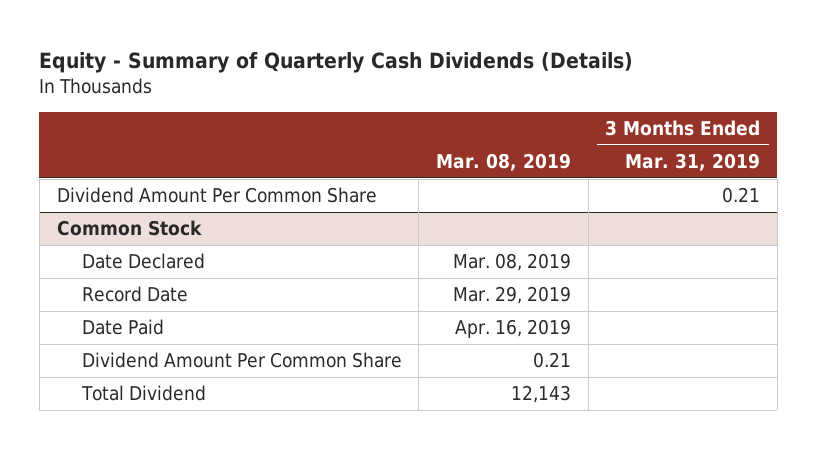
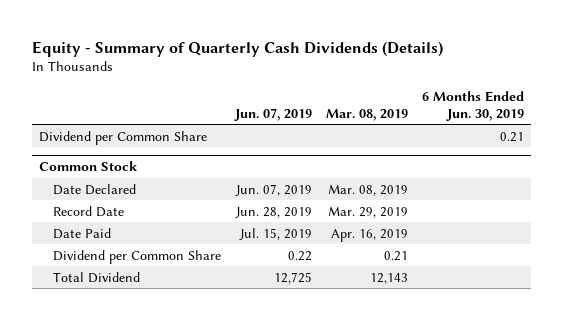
- | Mar. 08, 2019 | 3 Months Ended Mar. 31, 2019
+ | Jun. 07, 2019 | Mar. 08, 2019 | 6 Months Ended Jun. 30, 2019
- Dividend Amount Per Common Share | | 0.21
+ Dividend per Common Share | | | 0.21
@ Common Stock
- Dividend Amount Per Common Share | 0.21 |
+ Dividend per Common Share | 0.22 | 0.21 |

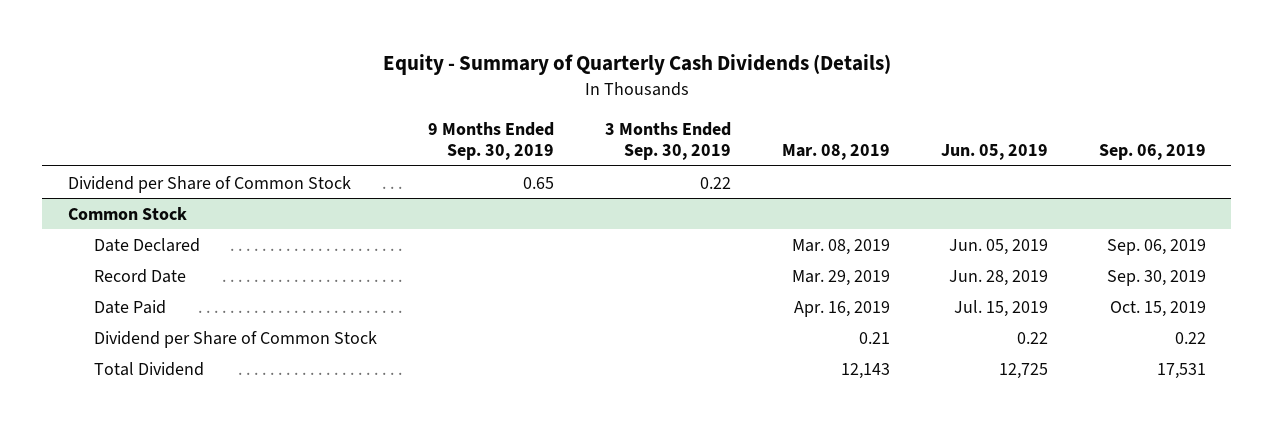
- | Jun. 07, 2019 | Mar. 08, 2019 | 6 Months Ended Jun. 30, 2019
+ | 9 Months Ended Sep. 30, 2019 | 3 Months Ended Sep. 30, 2019 | Mar. 08, 2019 | Jun. 05, 2019 | Sep. 06, 2019
- Dividend per Common Share | | | 0.21
+ Dividend per Share of Common Stock | 0.65 | 0.22 | | |
@ Common Stock
- Dividend per Common Share | 0.22 | 0.21 |
+ Dividend per Share of Common Stock | | | 0.21 | 0.22 | 0.22

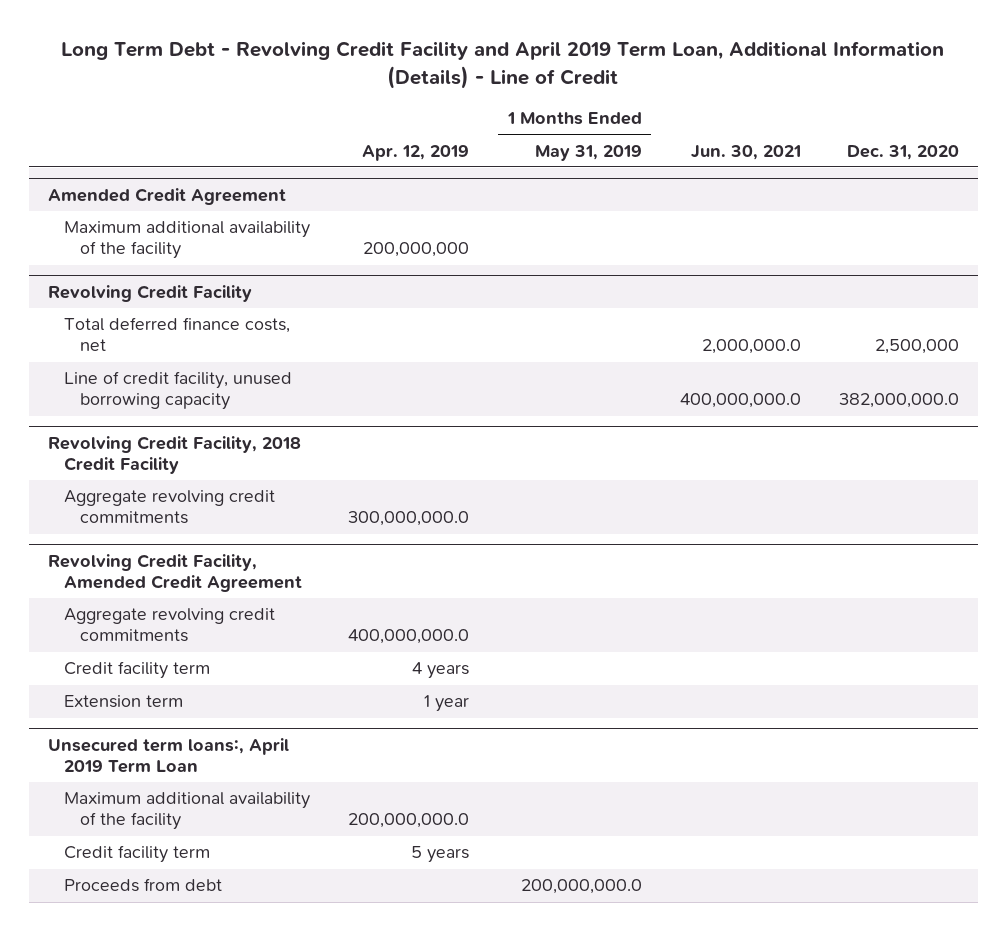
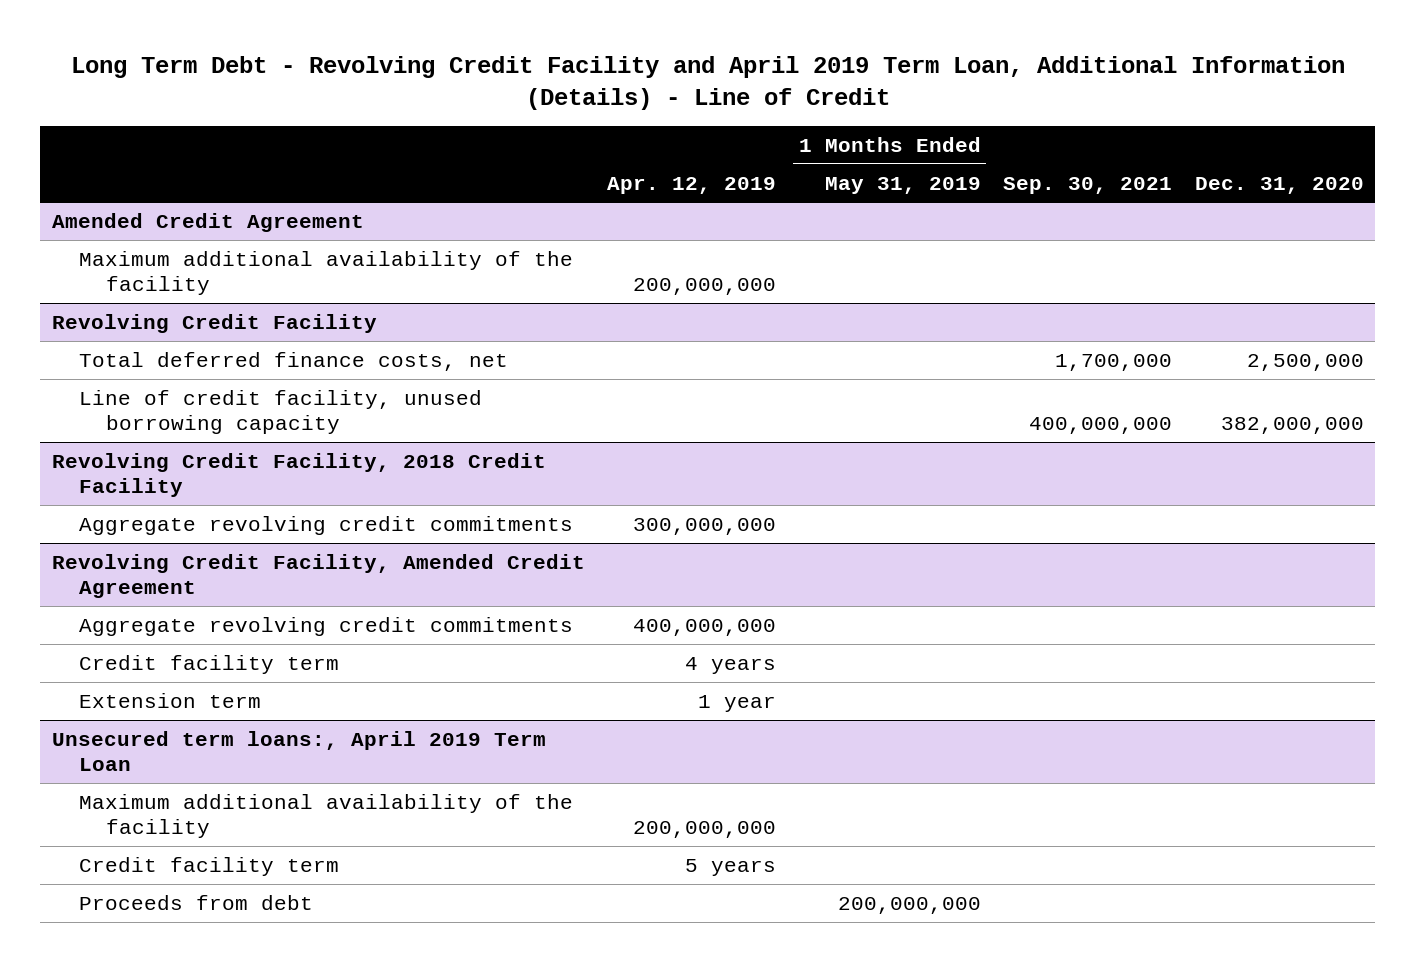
- | Apr. 12, 2019 | 1 Months Ended May 31, 2019 | Jun. 30, 2021 | Dec. 31, 2020
+ | Apr. 12, 2019 | 1 Months Ended May 31, 2019 | Sep. 30, 2021 | Dec. 31, 2020
@ Revolving Credit Facility
- Line of credit facility, unused borrowing capacity | | | 400,000,000.0 | 382,000,000.0
+ Line of credit facility, unused borrowing capacity | | | 400,000,000 | 382,000,000
@ Revolving Credit Facility, 2018 Credit Facility
- Aggregate revolving credit commitments | 300,000,000.0 | | |
+ Aggregate revolving credit commitments | 300,000,000 | | |
@ Revolving Credit Facility, Amended Credit Agreement
- Aggregate revolving credit commitments | 400,000,000.0 | | |
+ Aggregate revolving credit commitments | 400,000,000 | | |
@ Unsecured term loans:, April 2019 Term Loan
- Maximum additional availability of the facility | 200,000,000.0 | | |
+ Maximum additional availability of the facility | 200,000,000 | | |
- Proceeds from debt | | 200,000,000.0 | |
+ Proceeds from debt | | 200,000,000 | |

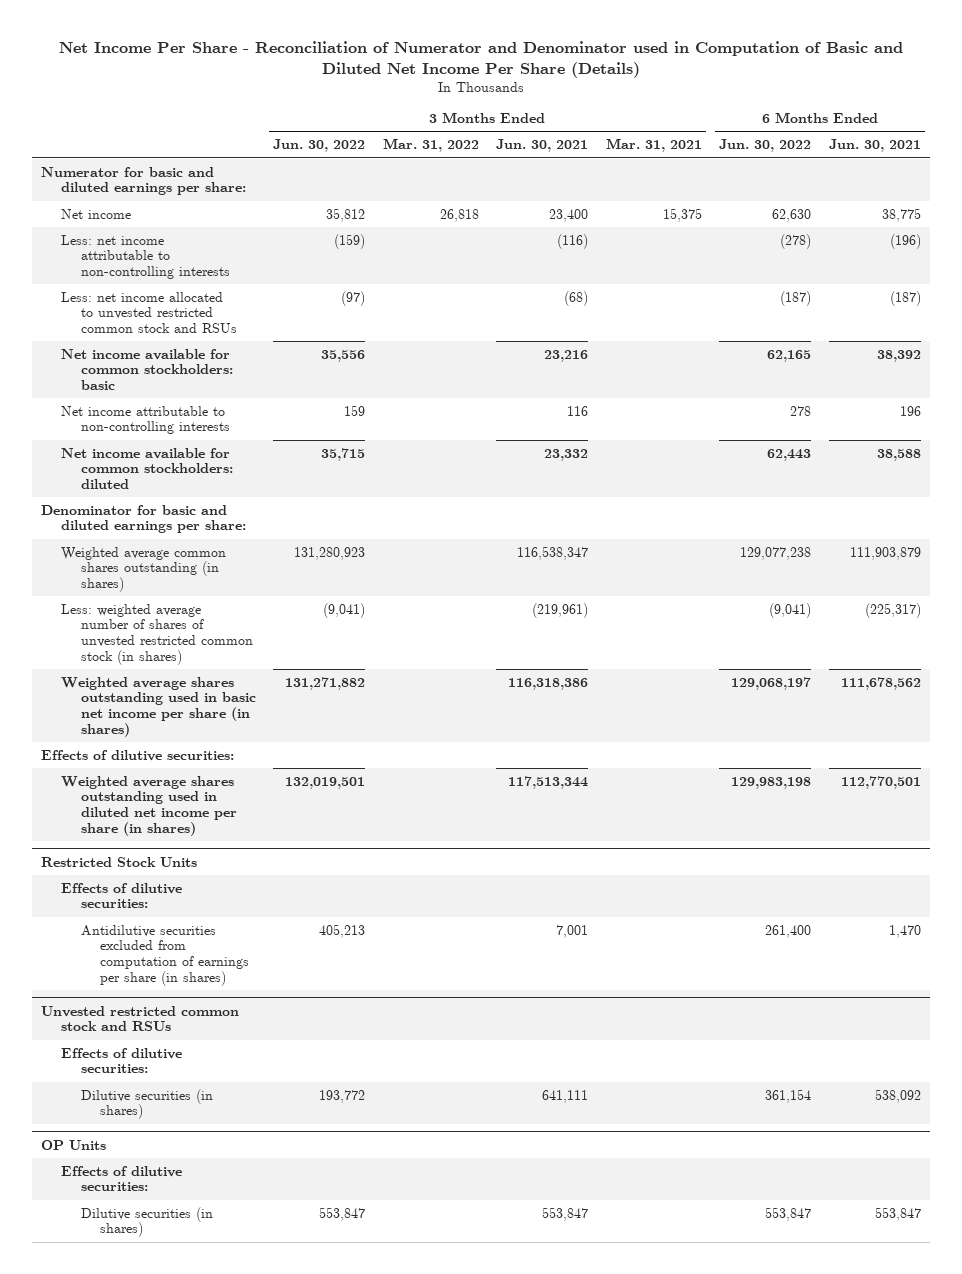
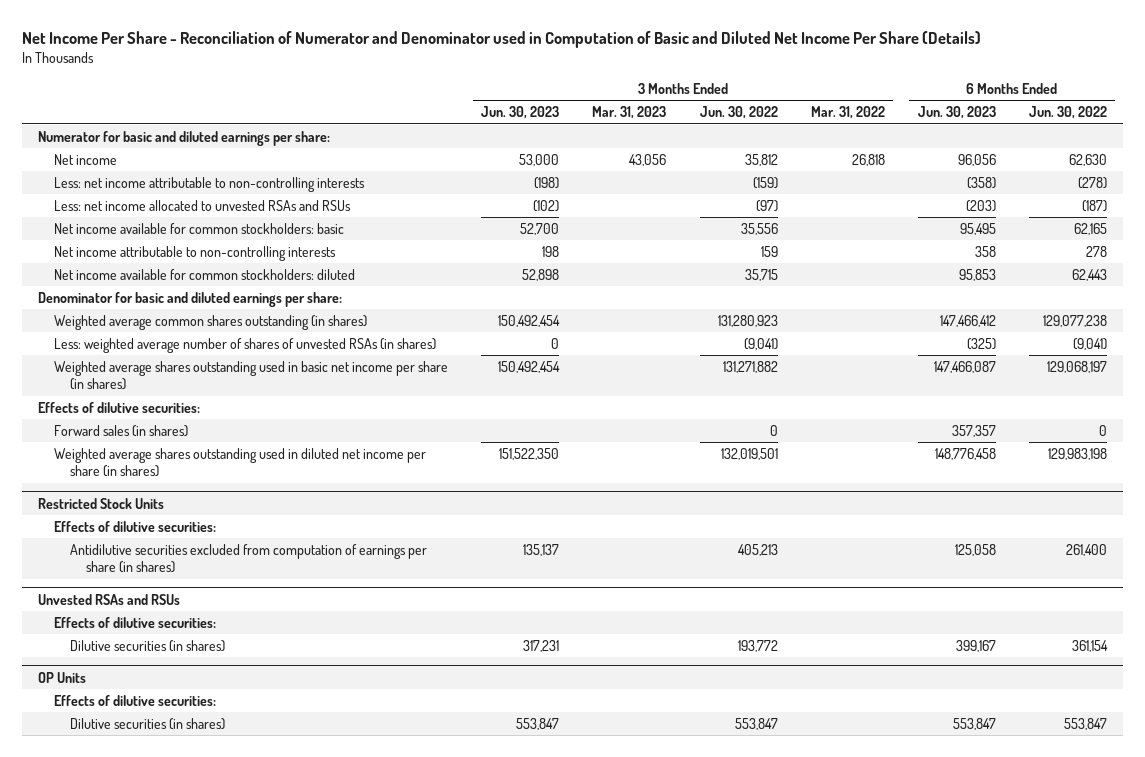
- | 3 Months Ended Jun. 30, 2022 | 3 Months Ended Mar. 31, 2022 | 3 Months Ended Jun. 30, 2021 | 3 Months Ended Mar. 31, 2021 | 6 Months Ended Jun. 30, 2022 | 6 Months Ended Jun. 30, 2021
+ | 3 Months Ended Jun. 30, 2023 | 3 Months Ended Mar. 31, 2023 | 3 Months Ended Jun. 30, 2022 | 3 Months Ended Mar. 31, 2022 | 6 Months Ended Jun. 30, 2023 | 6 Months Ended Jun. 30, 2022
- Less: net income allocated to unvested restricted common stock and RSUs | (97) | | (68) | | (187) | (187)
+ Less: net income allocated to unvested RSAs and RSUs | (102) | | (97) | | (203) | (187)
- Less: weighted average number of shares of unvested restricted common stock (in shares) | (9,041) | | (219,961) | | (9,041) | (225,317)
+ Less: weighted average number of shares of unvested RSAs (in shares) | 0 | | (9,041) | | (325) | (9,041)
+ Forward sales (in shares) | | | 0 | | 357,357 | 0
- Unvested restricted common stock and RSUs
+ Unvested RSAs and RSUs

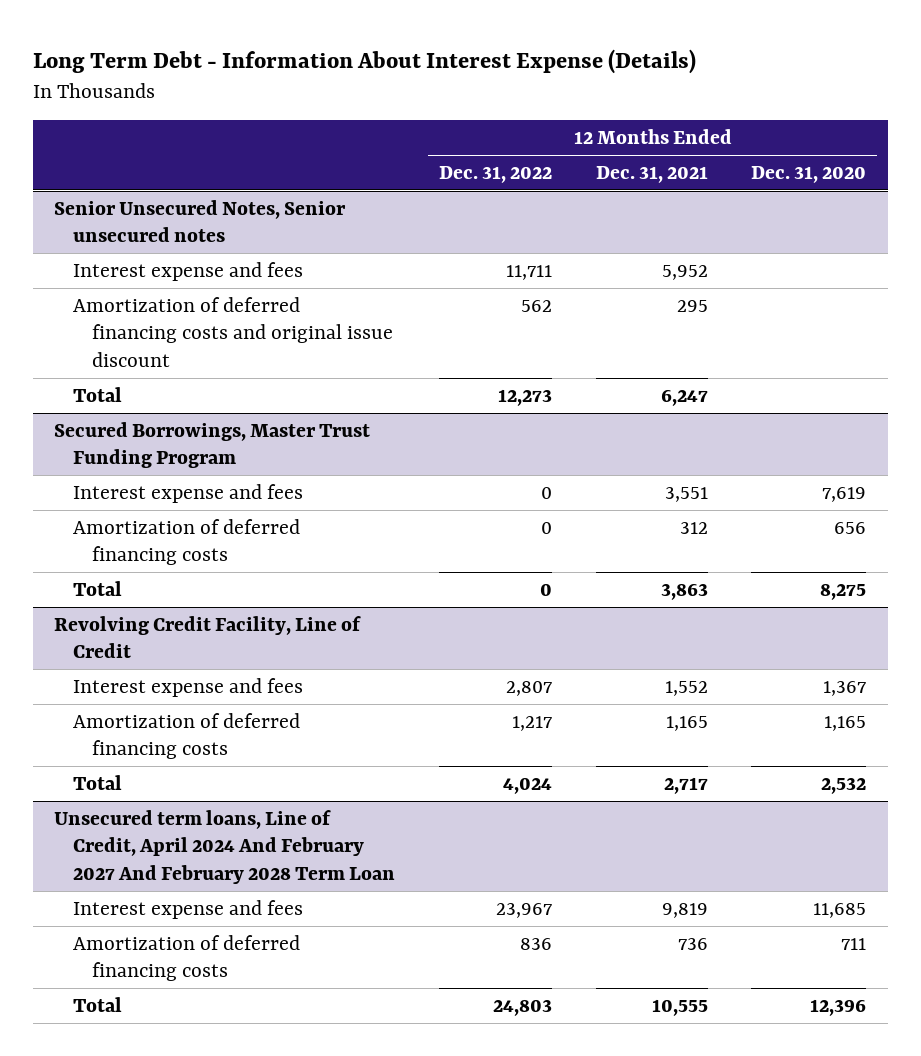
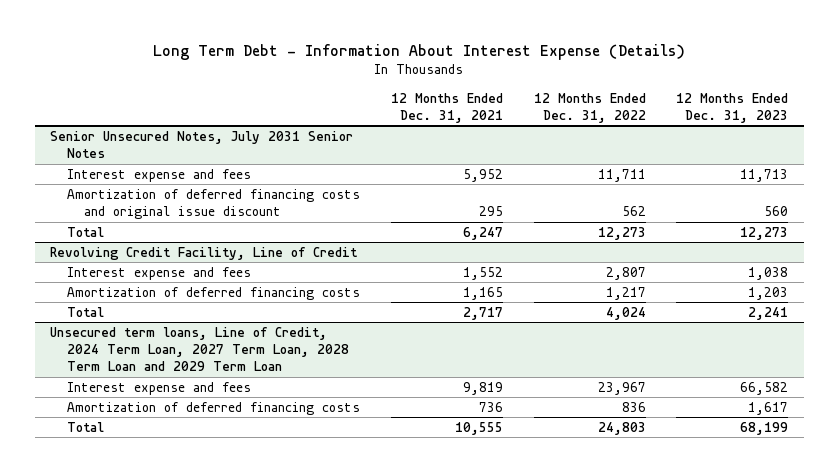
- | 12 Months Ended Dec. 31, 2022 | 12 Months Ended Dec. 31, 2021 | 12 Months Ended Dec. 31, 2020
+ | 12 Months Ended Dec. 31, 2021 | 12 Months Ended Dec. 31, 2022 | 12 Months Ended Dec. 31, 2023
- Senior Unsecured Notes, Senior unsecured notes
+ Senior Unsecured Notes, July 2031 Senior Notes
- Secured Borrowings, Master Trust Funding Program
- Interest expense and fees | 0 | 3,551 | 7,619
- Amortization of deferred financing costs | 0 | 312 | 656
- Total | 0 | 3,863 | 8,275
- Unsecured term loans, Line of Credit, April 2024 And February 2027 And February 2028 Term Loan
+ Unsecured term loans, Line of Credit, 2024 Term Loan, 2027 Term Loan, 2028 Term Loan and 2029 Term Loan

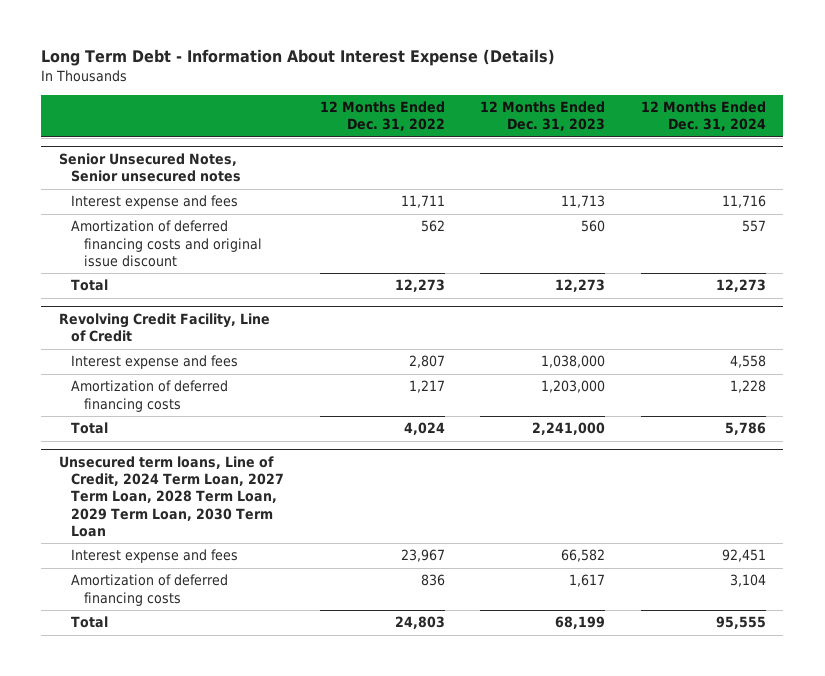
- | 12 Months Ended Dec. 31, 2021 | 12 Months Ended Dec. 31, 2022 | 12 Months Ended Dec. 31, 2023
+ | 12 Months Ended Dec. 31, 2022 | 12 Months Ended Dec. 31, 2023 | 12 Months Ended Dec. 31, 2024
- Senior Unsecured Notes, July 2031 Senior Notes
+ Senior Unsecured Notes, Senior unsecured notes
@ Revolving Credit Facility, Line of Credit
- Interest expense and fees | 1,552 | 2,807 | 1,038
- Amortization of deferred financing costs | 1,165 | 1,217 | 1,203
- Total | 2,717 | 4,024 | 2,241
- Unsecured term loans, Line of Credit, 2024 Term Loan, 2027 Term Loan, 2028 Term Loan and 2029 Term Loan
@ Revolving Credit Facility, Line of Credit
+ Interest expense and fees | 2,807 | 1,038,000 | 4,558
+ Amortization of deferred financing costs | 1,217 | 1,203,000 | 1,228
+ Total | 4,024 | 2,241,000 | 5,786
+ Unsecured term loans, Line of Credit, 2024 Term Loan, 2027 Term Loan, 2028 Term Loan, 2029 Term Loan, 2030 Term Loan

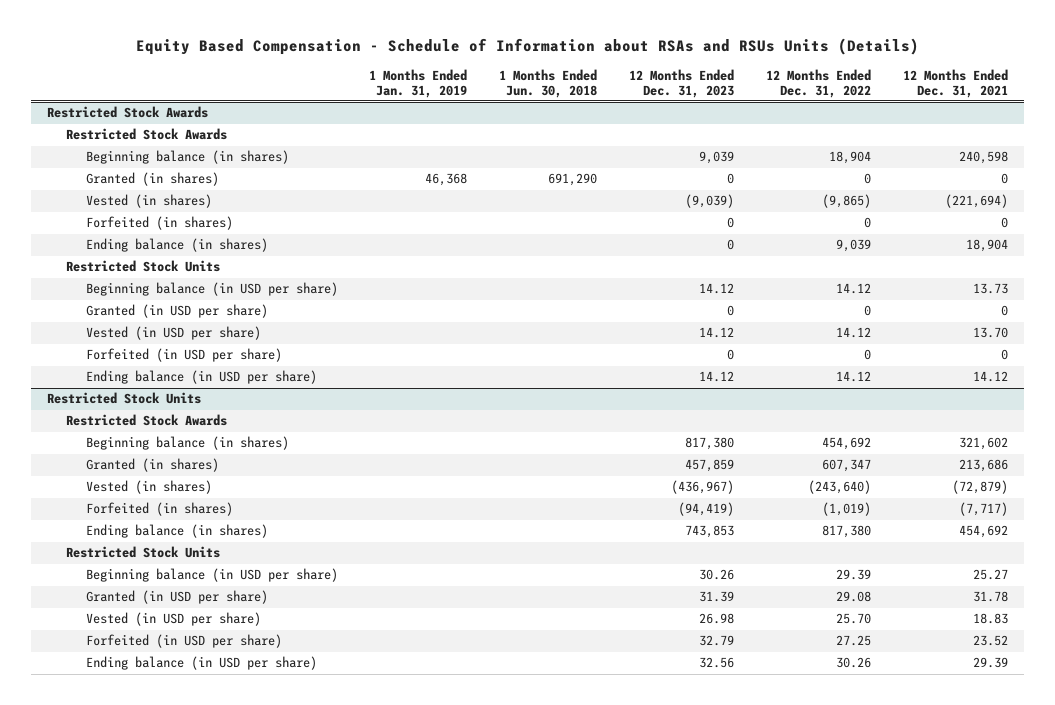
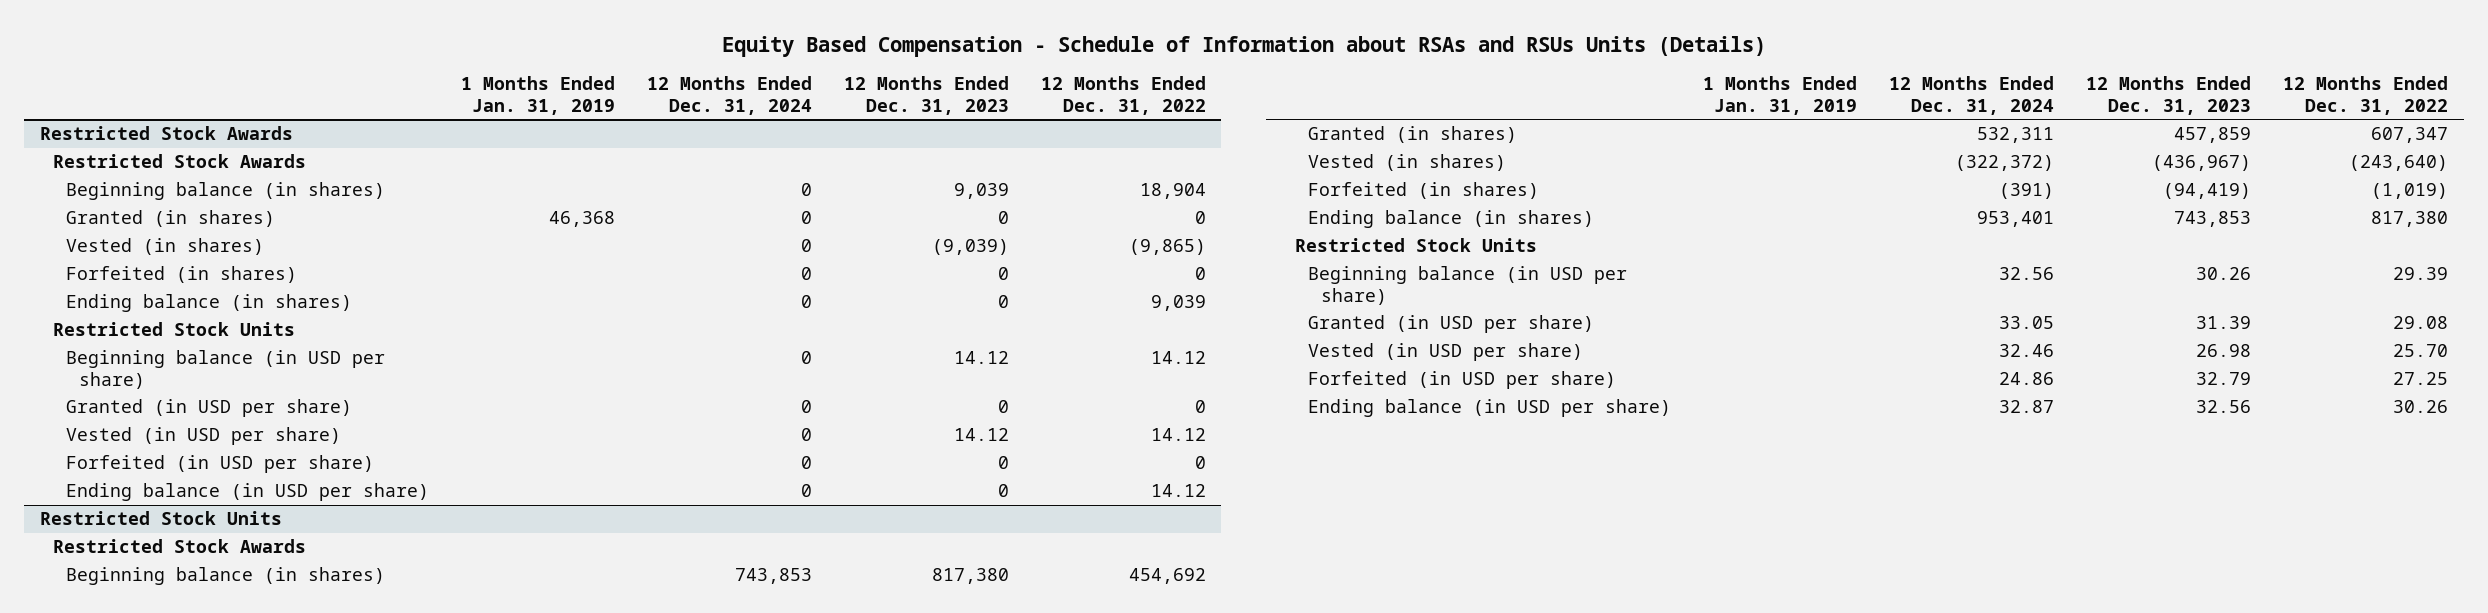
- | 1 Months Ended Jan. 31, 2019 | 1 Months Ended Jun. 30, 2018 | 12 Months Ended Dec. 31, 2023 | 12 Months Ended Dec. 31, 2022 | 12 Months Ended Dec. 31, 2021
+ | 1 Months Ended Jan. 31, 2019 | 12 Months Ended Dec. 31, 2024 | 12 Months Ended Dec. 31, 2023 | 12 Months Ended Dec. 31, 2022
@ Restricted Stock Awards
- Ending balance (in USD per share) | | | 14.12 | 14.12 | 14.12
+ Ending balance (in USD per share) | | 0 | 0 | 14.12

